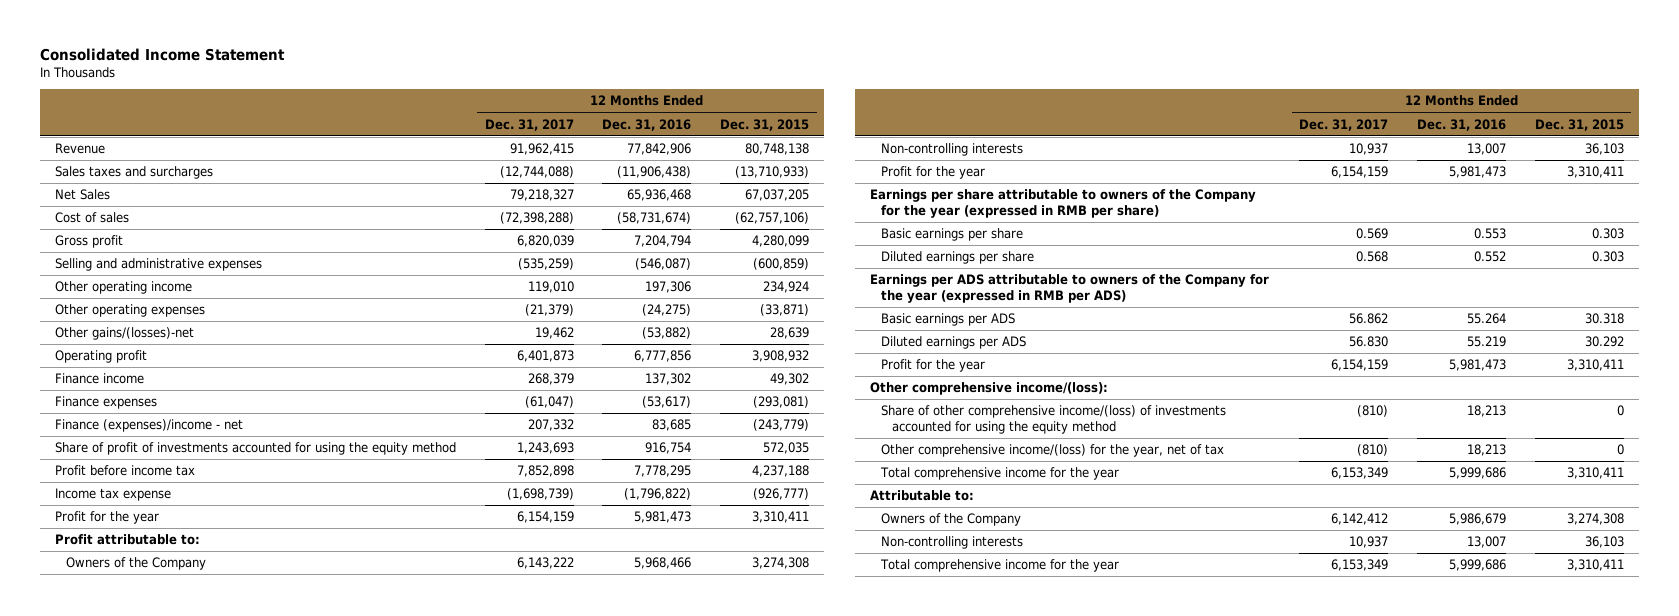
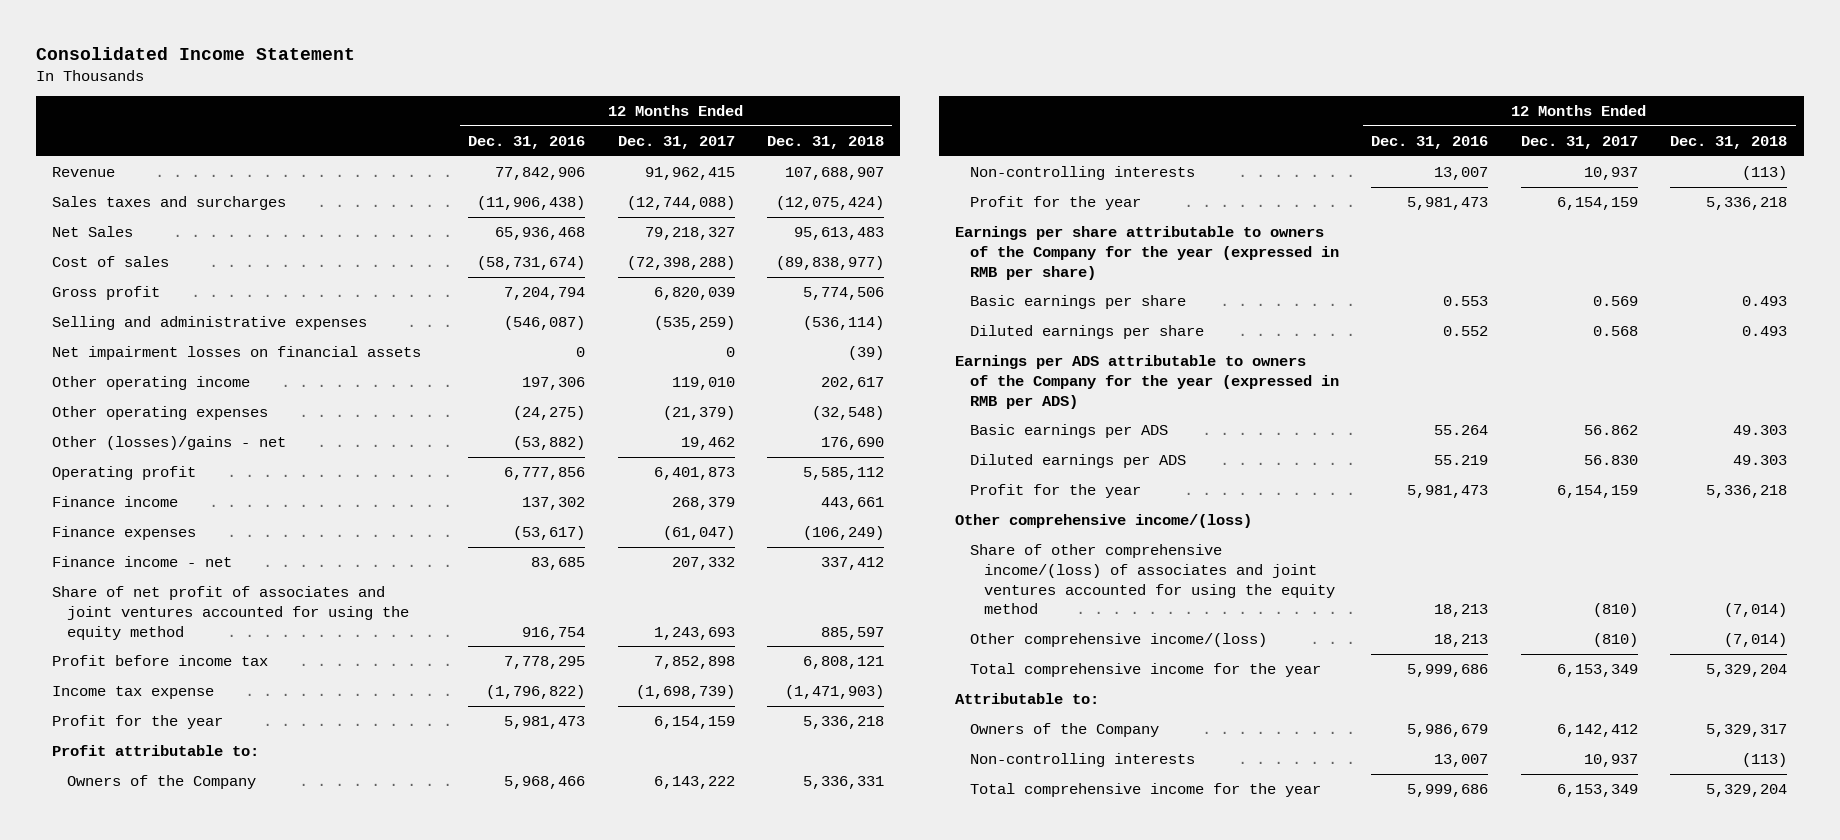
- | 12 Months Ended Dec. 31, 2017 | 12 Months Ended Dec. 31, 2016 | 12 Months Ended Dec. 31, 2015
+ | 12 Months Ended Dec. 31, 2016 | 12 Months Ended Dec. 31, 2017 | 12 Months Ended Dec. 31, 2018
+ Net impairment losses on financial assets | 0 | 0 | (39)
- Other gains/(losses)-net | 19,462 | (53,882) | 28,639
+ Other (losses)/gains - net | (53,882) | 19,462 | 176,690
- Finance (expenses)/income - net | 207,332 | 83,685 | (243,779)
- Share of profit of investments accounted for using the equity method | 1,243,693 | 916,754 | 572,035
+ Finance income - net | 83,685 | 207,332 | 337,412
+ Share of net profit of associates and joint ventures accounted for using the equity method | 916,754 | 1,243,693 | 885,597
- Other comprehensive income/(loss):
- Share of other comprehensive income/(loss) of investments accounted for using the equity method | (810) | 18,213 | 0
- Other comprehensive income/(loss) for the year, net of tax | (810) | 18,213 | 0
+ Other comprehensive income/(loss)
+ Share of other comprehensive income/(loss) of associates and joint ventures accounted for using the equity method | 18,213 | (810) | (7,014)
+ Other comprehensive income/(loss) | 18,213 | (810) | (7,014)

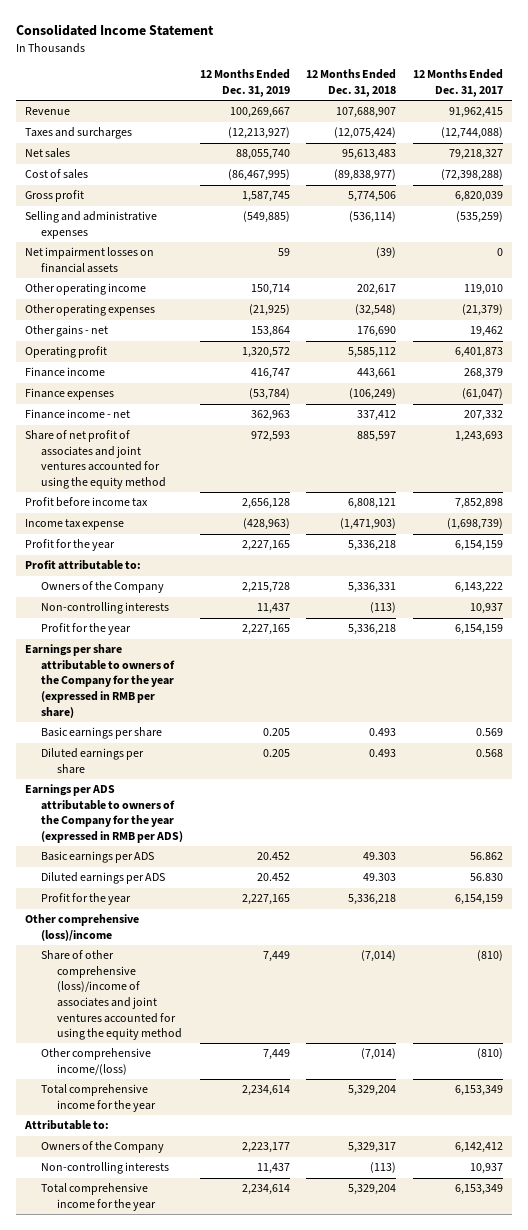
- | 12 Months Ended Dec. 31, 2016 | 12 Months Ended Dec. 31, 2017 | 12 Months Ended Dec. 31, 2018
+ | 12 Months Ended Dec. 31, 2019 | 12 Months Ended Dec. 31, 2018 | 12 Months Ended Dec. 31, 2017
- Sales taxes and surcharges | (11,906,438) | (12,744,088) | (12,075,424)
- Net Sales | 65,936,468 | 79,218,327 | 95,613,483
+ Taxes and surcharges | (12,213,927) | (12,075,424) | (12,744,088)
+ Net sales | 88,055,740 | 95,613,483 | 79,218,327
- Other (losses)/gains - net | (53,882) | 19,462 | 176,690
+ Other gains - net | 153,864 | 176,690 | 19,462
- Other comprehensive income/(loss)
- Share of other comprehensive income/(loss) of associates and joint ventures accounted for using the equity method | 18,213 | (810) | (7,014)
+ Other comprehensive (loss)/income
+ Share of other comprehensive (loss)/income of associates and joint ventures accounted for using the equity method | 7,449 | (7,014) | (810)

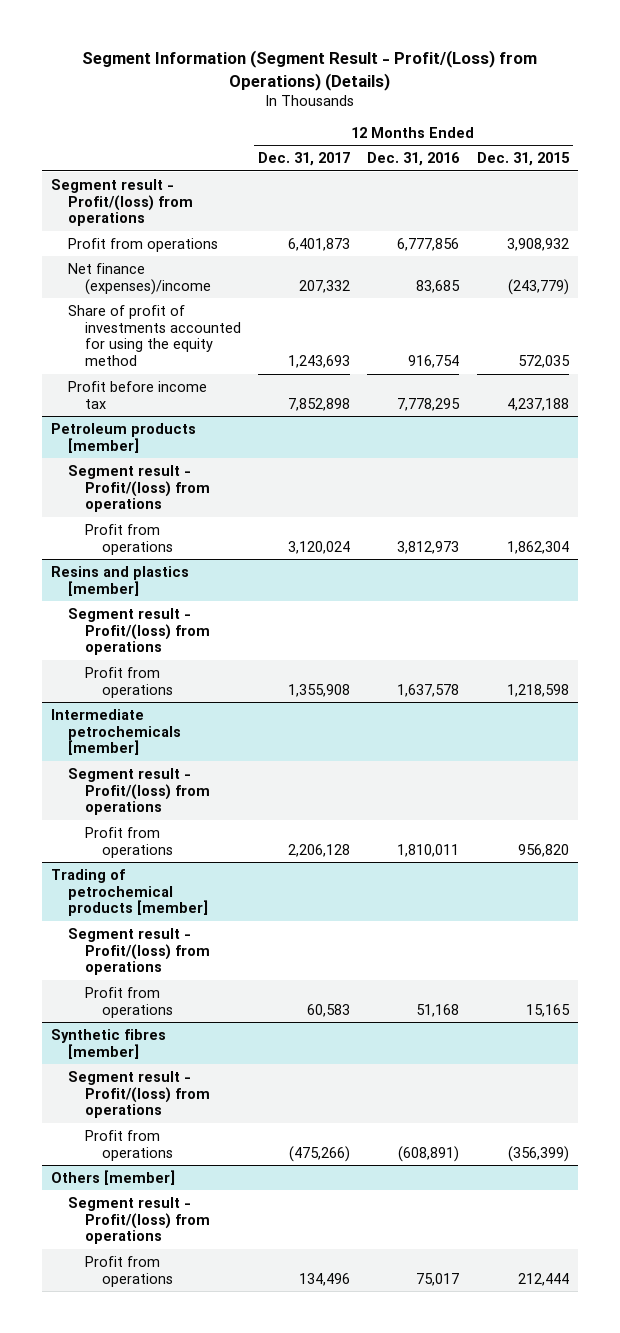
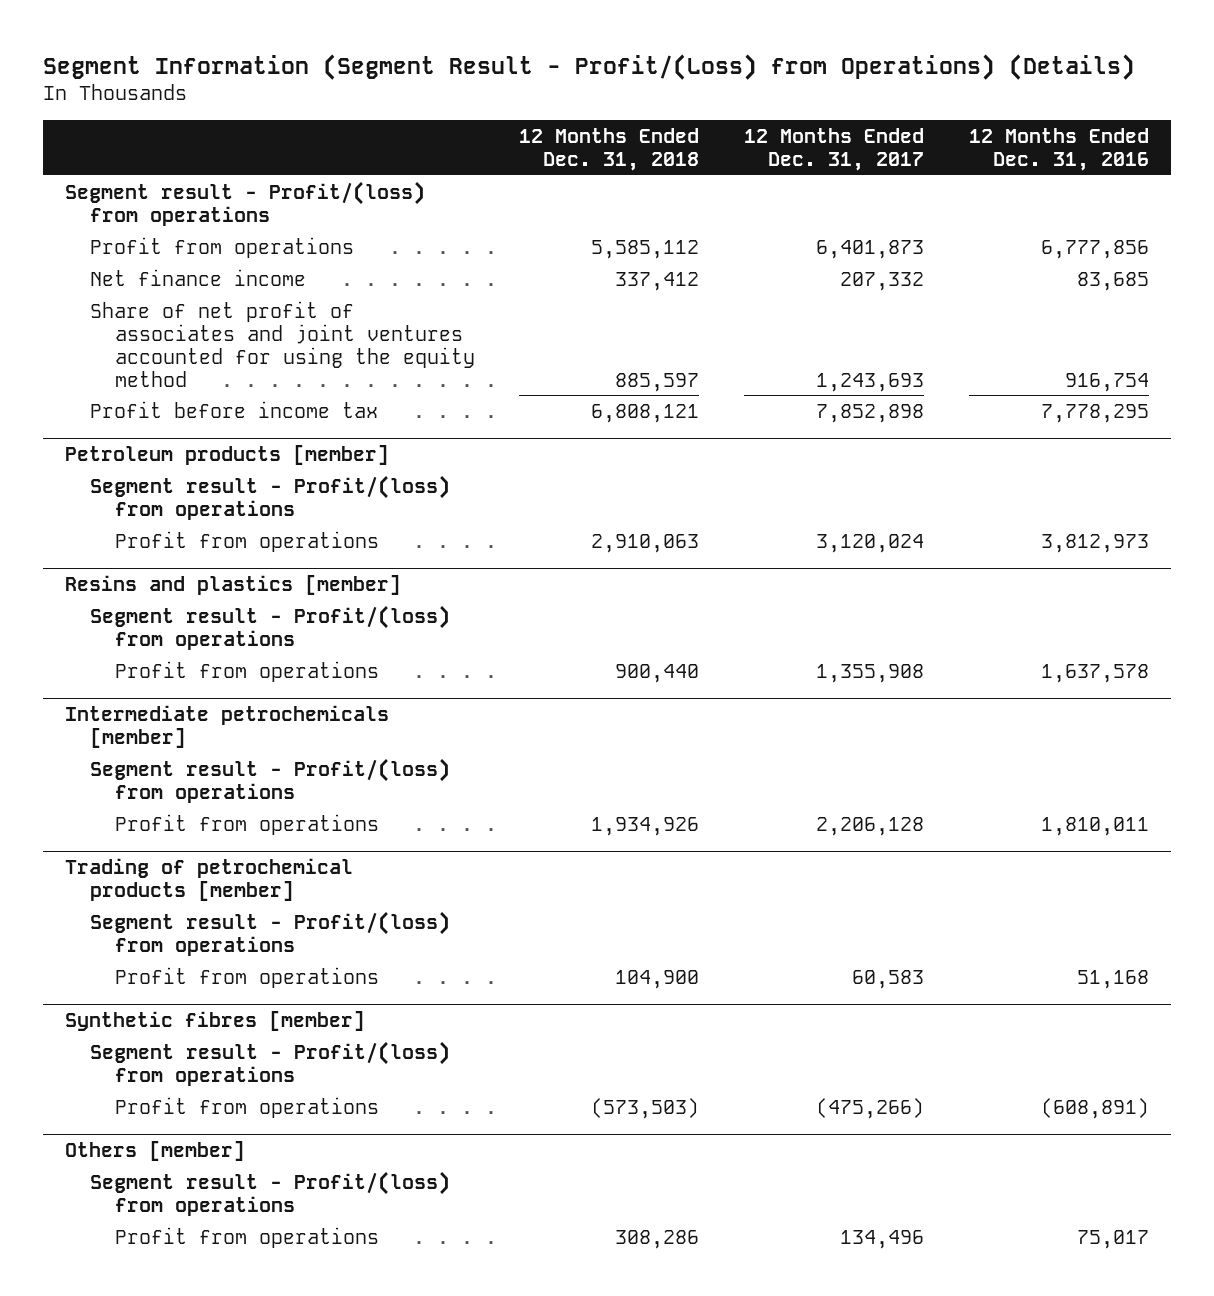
- | 12 Months Ended Dec. 31, 2017 | 12 Months Ended Dec. 31, 2016 | 12 Months Ended Dec. 31, 2015
+ | 12 Months Ended Dec. 31, 2018 | 12 Months Ended Dec. 31, 2017 | 12 Months Ended Dec. 31, 2016
- Net finance (expenses)/income | 207,332 | 83,685 | (243,779)
- Share of profit of investments accounted for using the equity method | 1,243,693 | 916,754 | 572,035
+ Net finance income | 337,412 | 207,332 | 83,685
+ Share of net profit of associates and joint ventures accounted for using the equity method | 885,597 | 1,243,693 | 916,754

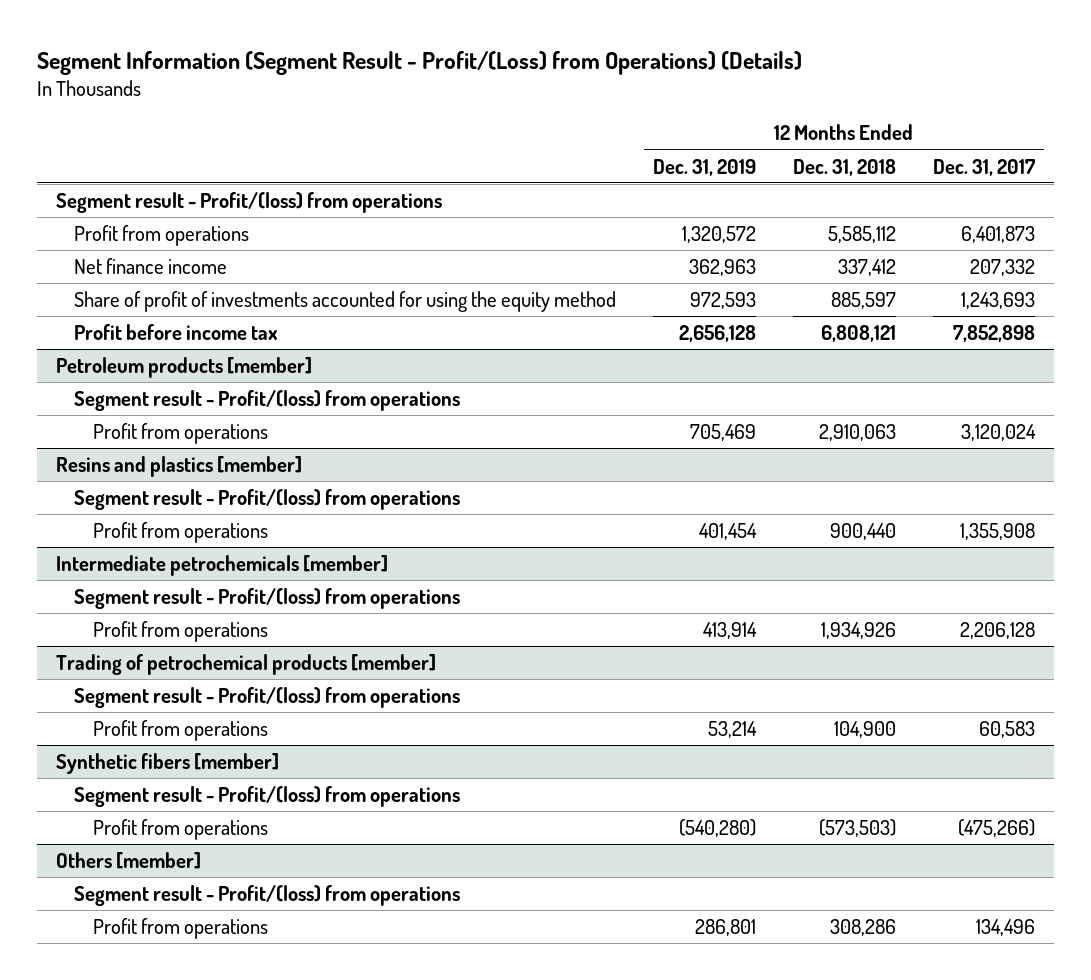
- | 12 Months Ended Dec. 31, 2018 | 12 Months Ended Dec. 31, 2017 | 12 Months Ended Dec. 31, 2016
+ | 12 Months Ended Dec. 31, 2019 | 12 Months Ended Dec. 31, 2018 | 12 Months Ended Dec. 31, 2017
- Share of net profit of associates and joint ventures accounted for using the equity method | 885,597 | 1,243,693 | 916,754
+ Share of profit of investments accounted for using the equity method | 972,593 | 885,597 | 1,243,693
- Synthetic fibres [member]
+ Synthetic fibers [member]

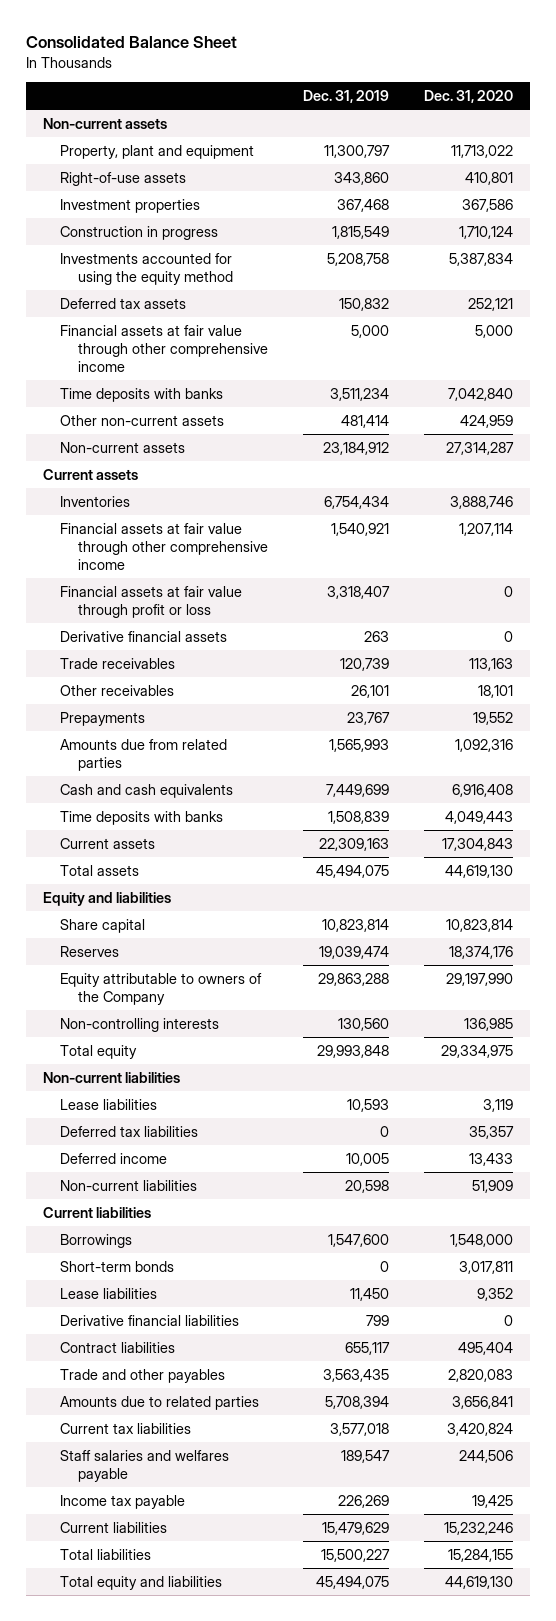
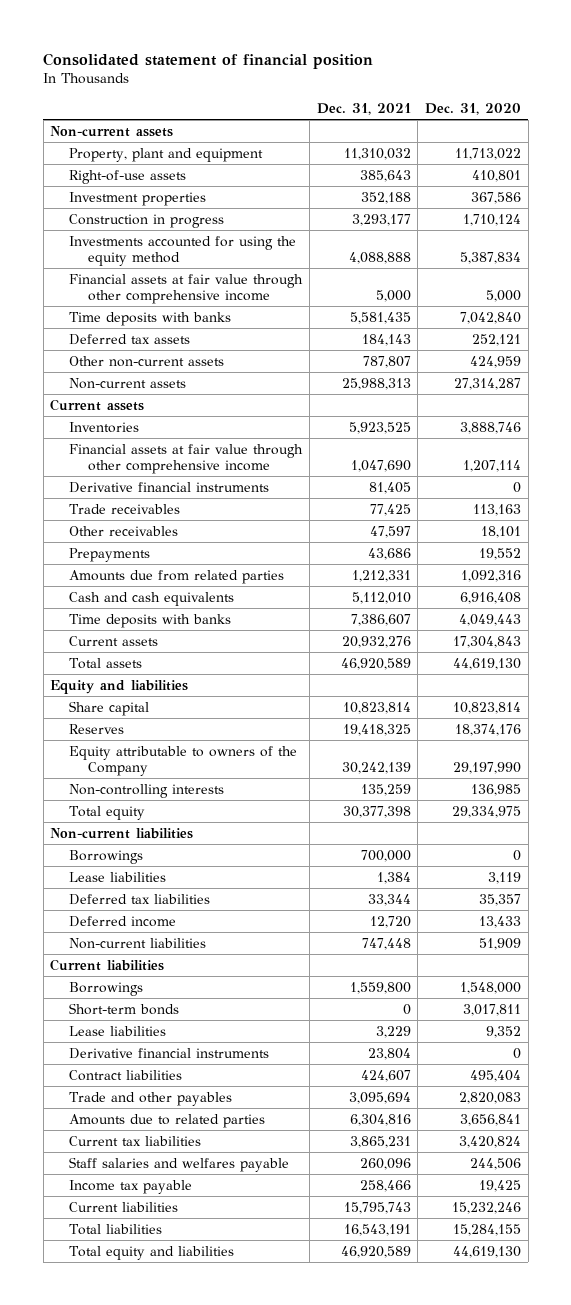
- Consolidated Balance Sheet
+ Consolidated statement of financial position
- | Dec. 31, 2019 | Dec. 31, 2020
+ | Dec. 31, 2021 | Dec. 31, 2020
moved down: Deferred tax assets | 184,143 | 252,121
- Financial assets at fair value through profit or loss | 3,318,407 | 0
- Derivative financial assets | 263 | 0
+ Derivative financial instruments | 81,405 | 0
+ Borrowings | 700,000 | 0
- Derivative financial liabilities | 799 | 0
+ Derivative financial instruments | 23,804 | 0

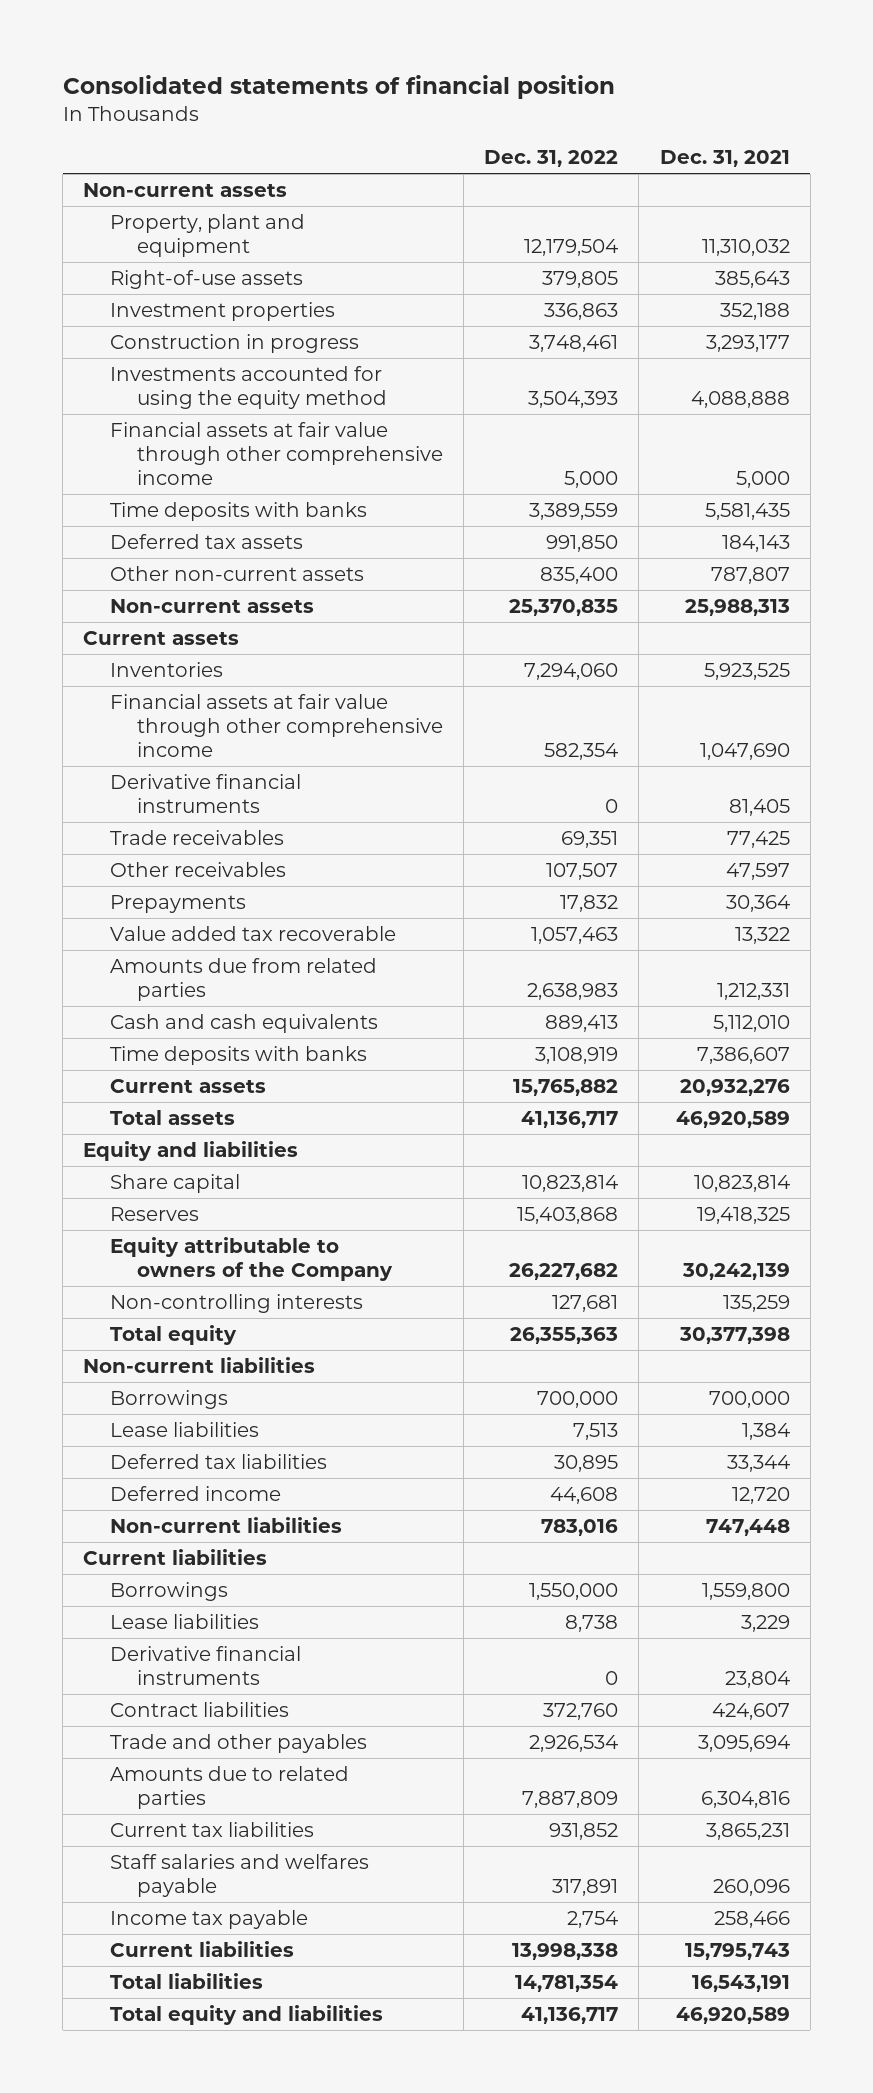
- Consolidated statement of financial position
+ Consolidated statements of financial position
- | Dec. 31, 2021 | Dec. 31, 2020
+ | Dec. 31, 2022 | Dec. 31, 2021
- Prepayments | 43,686 | 19,552
+ Prepayments | 17,832 | 30,364
+ Value added tax recoverable | 1,057,463 | 13,322
- Short-term bonds | 0 | 3,017,811

